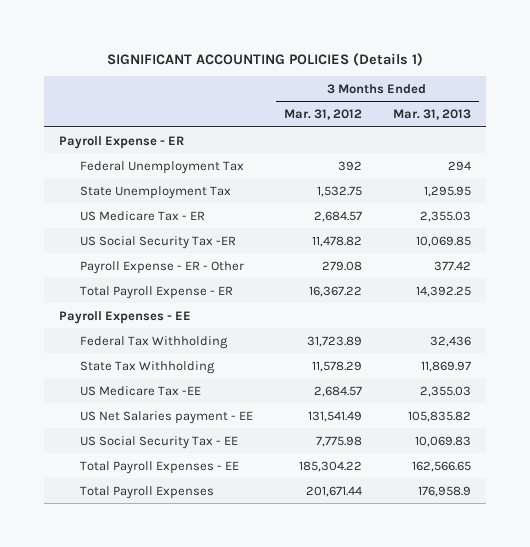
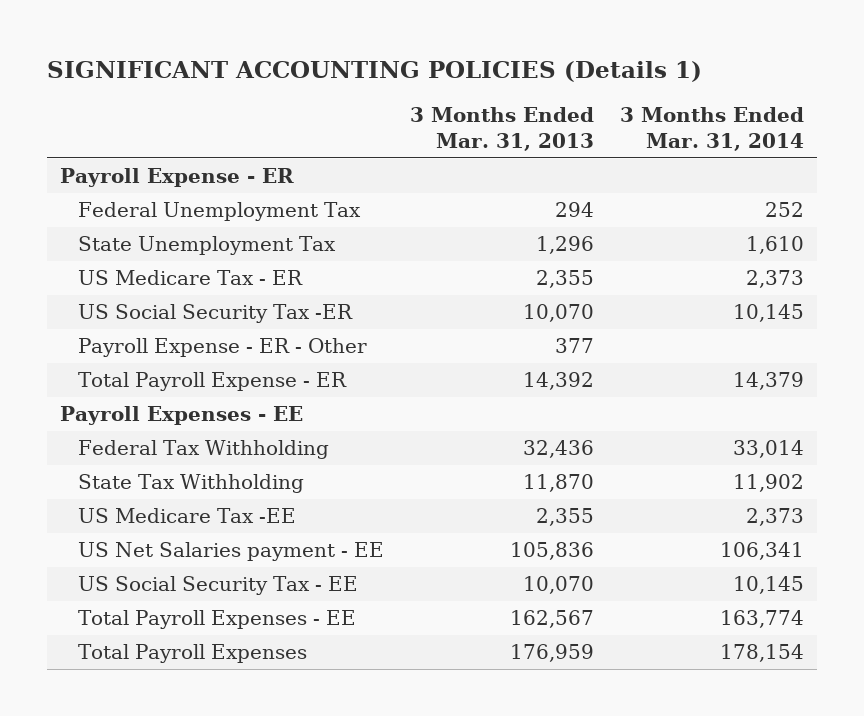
- | 3 Months Ended Mar. 31, 2012 | 3 Months Ended Mar. 31, 2013
+ | 3 Months Ended Mar. 31, 2013 | 3 Months Ended Mar. 31, 2014
- State Unemployment Tax | 1,532.75 | 1,295.95
- US Medicare Tax - ER | 2,684.57 | 2,355.03
- US Social Security Tax -ER | 11,478.82 | 10,069.85
- Payroll Expense - ER - Other | 279.08 | 377.42
- Total Payroll Expense - ER | 16,367.22 | 14,392.25
+ State Unemployment Tax | 1,296 | 1,610
+ US Medicare Tax - ER | 2,355 | 2,373
+ US Social Security Tax -ER | 10,070 | 10,145
+ Payroll Expense - ER - Other | 377 |
+ Total Payroll Expense - ER | 14,392 | 14,379
- State Tax Withholding | 11,578.29 | 11,869.97
- US Medicare Tax -EE | 2,684.57 | 2,355.03
- US Net Salaries payment - EE | 131,541.49 | 105,835.82
- US Social Security Tax - EE | 7,775.98 | 10,069.83
- Total Payroll Expenses - EE | 185,304.22 | 162,566.65
- Total Payroll Expenses | 201,671.44 | 176,958.9
+ State Tax Withholding | 11,870 | 11,902
+ US Medicare Tax -EE | 2,355 | 2,373
+ US Net Salaries payment - EE | 105,836 | 106,341
+ US Social Security Tax - EE | 10,070 | 10,145
+ Total Payroll Expenses - EE | 162,567 | 163,774
+ Total Payroll Expenses | 176,959 | 178,154

